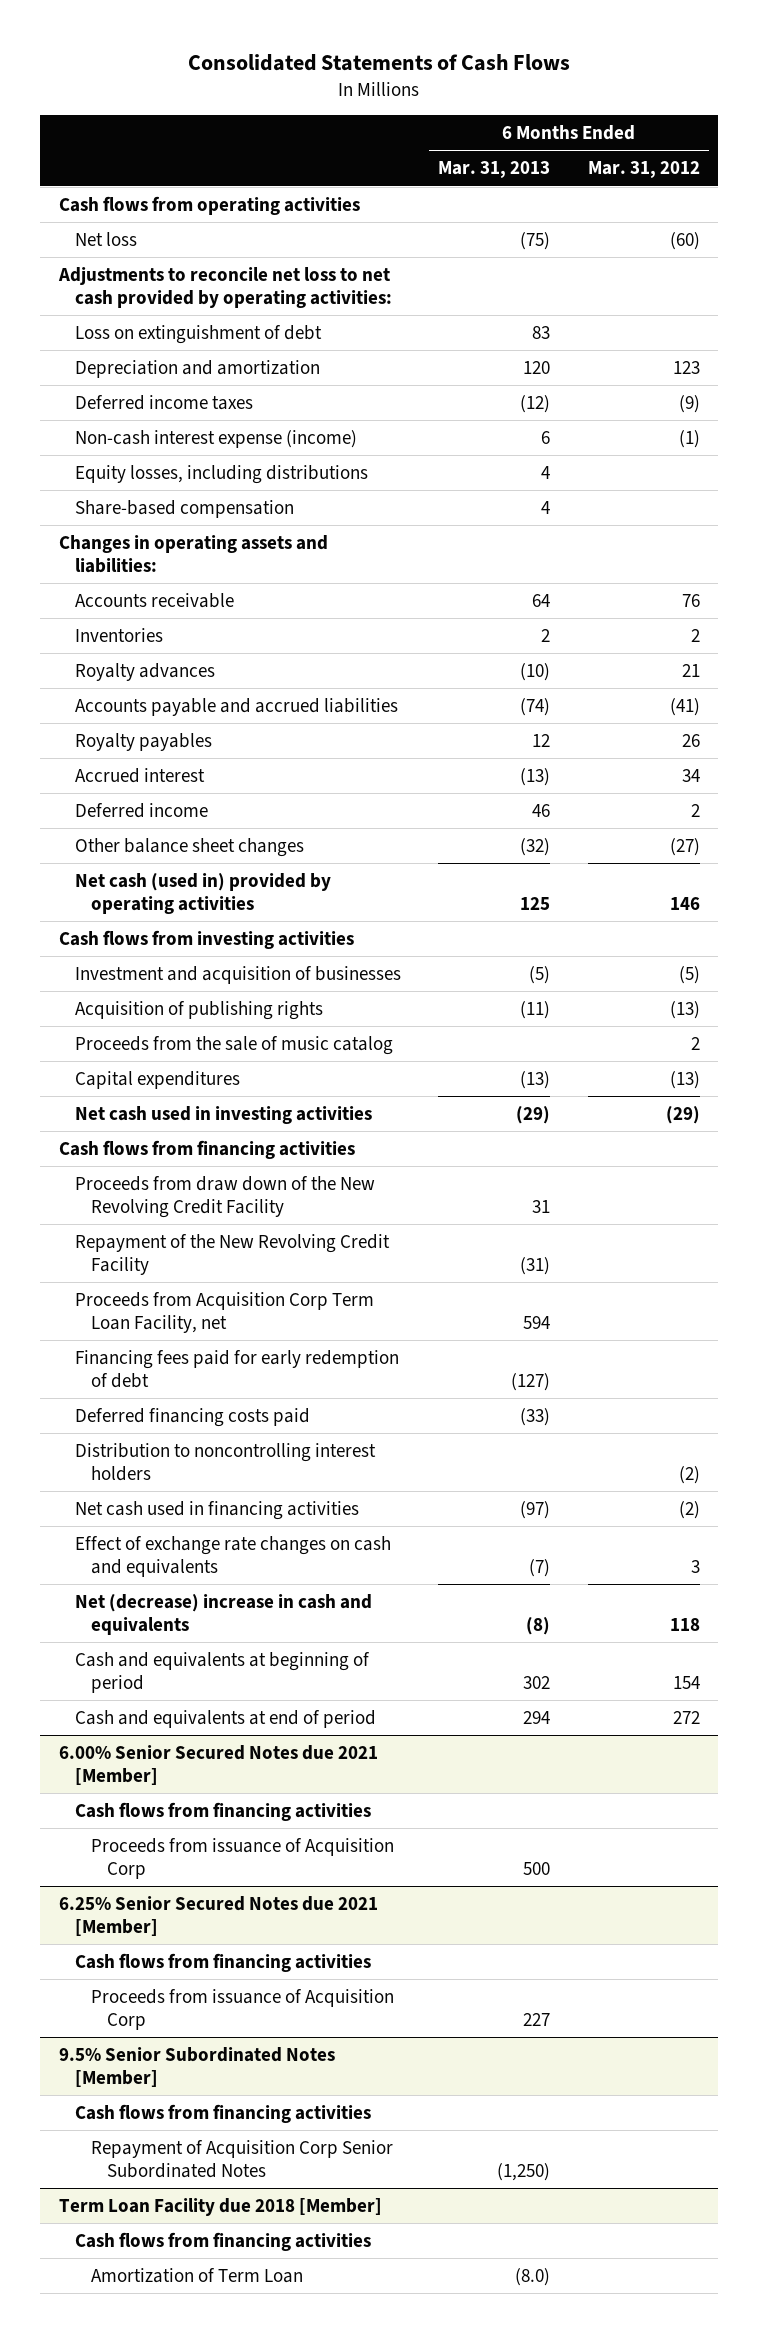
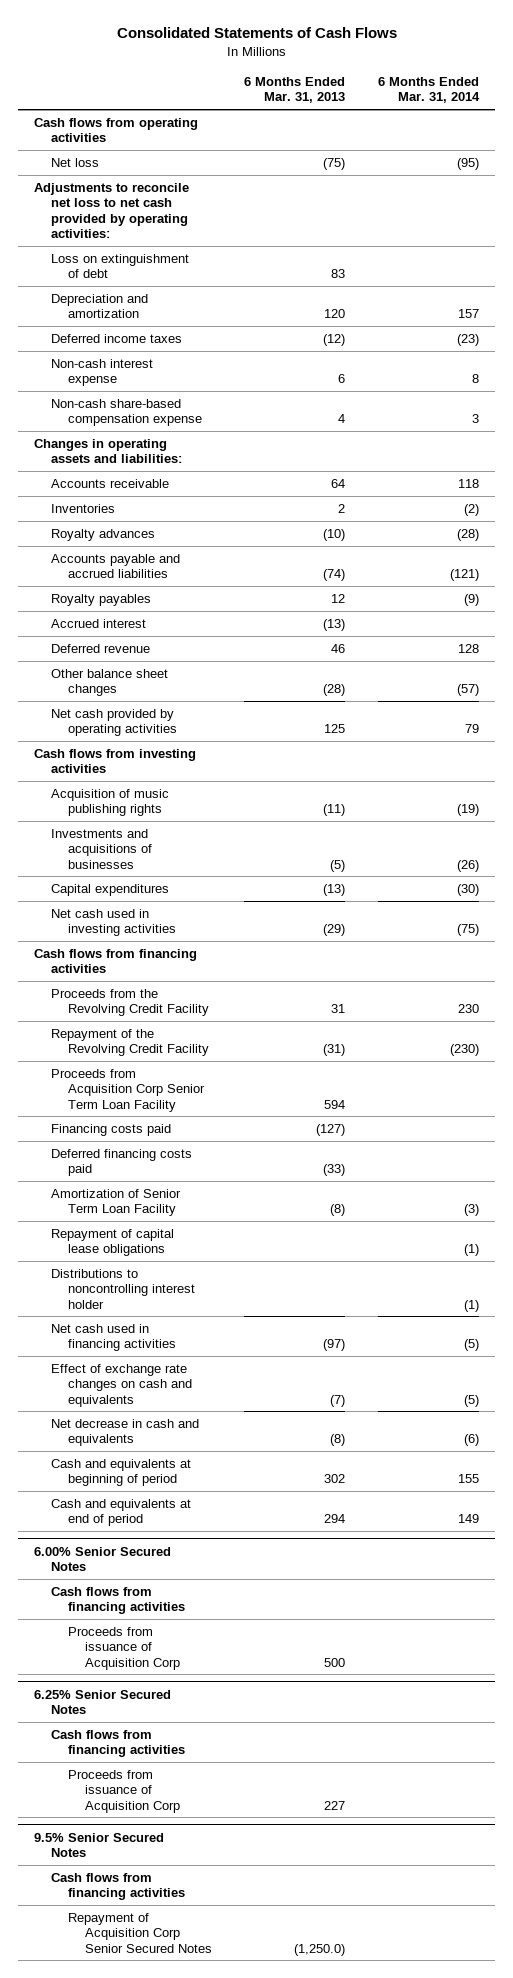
- | 6 Months Ended Mar. 31, 2013 | 6 Months Ended Mar. 31, 2012
+ | 6 Months Ended Mar. 31, 2013 | 6 Months Ended Mar. 31, 2014
- Non-cash interest expense (income) | 6 | (1)
- Equity losses, including distributions | 4 |
- Share-based compensation | 4 |
+ Non-cash interest expense | 6 | 8
+ Non-cash share-based compensation expense | 4 | 3
- Deferred income | 46 | 2
- Other balance sheet changes | (32) | (27)
- Net cash (used in) provided by operating activities | 125 | 146
+ Deferred revenue | 46 | 128
+ Other balance sheet changes | (28) | (57)
+ Net cash provided by operating activities | 125 | 79
- Investment and acquisition of businesses | (5) | (5)
- Acquisition of publishing rights | (11) | (13)
- Proceeds from the sale of music catalog | | 2
+ Acquisition of music publishing rights | (11) | (19)
+ Investments and acquisitions of businesses | (5) | (26)
- Proceeds from draw down of the New Revolving Credit Facility | 31 |
- Repayment of the New Revolving Credit Facility | (31) |
- Proceeds from Acquisition Corp Term Loan Facility, net | 594 |
- Financing fees paid for early redemption of debt | (127) |
+ Proceeds from the Revolving Credit Facility | 31 | 230
+ Repayment of the Revolving Credit Facility | (31) | (230)
+ Proceeds from Acquisition Corp Senior Term Loan Facility | 594 |
+ Financing costs paid | (127) |
- Distribution to noncontrolling interest holders | | (2)
+ Amortization of Senior Term Loan Facility | (8) | (3)
+ Repayment of capital lease obligations | | (1)
+ Distributions to noncontrolling interest holder | | (1)
- Net (decrease) increase in cash and equivalents | (8) | 118
+ Net decrease in cash and equivalents | (8) | (6)
- 6.00% Senior Secured Notes due 2021 [Member]
+ 6.00% Senior Secured Notes
- 6.25% Senior Secured Notes due 2021 [Member]
+ 6.25% Senior Secured Notes
- 9.5% Senior Subordinated Notes [Member]
- Cash flows from financing activities
- Repayment of Acquisition Corp Senior Subordinated Notes | (1,250) |
- Term Loan Facility due 2018 [Member]
+ 9.5% Senior Secured Notes
- Amortization of Term Loan | (8.0) |
+ Repayment of Acquisition Corp Senior Secured Notes | (1,250.0) |

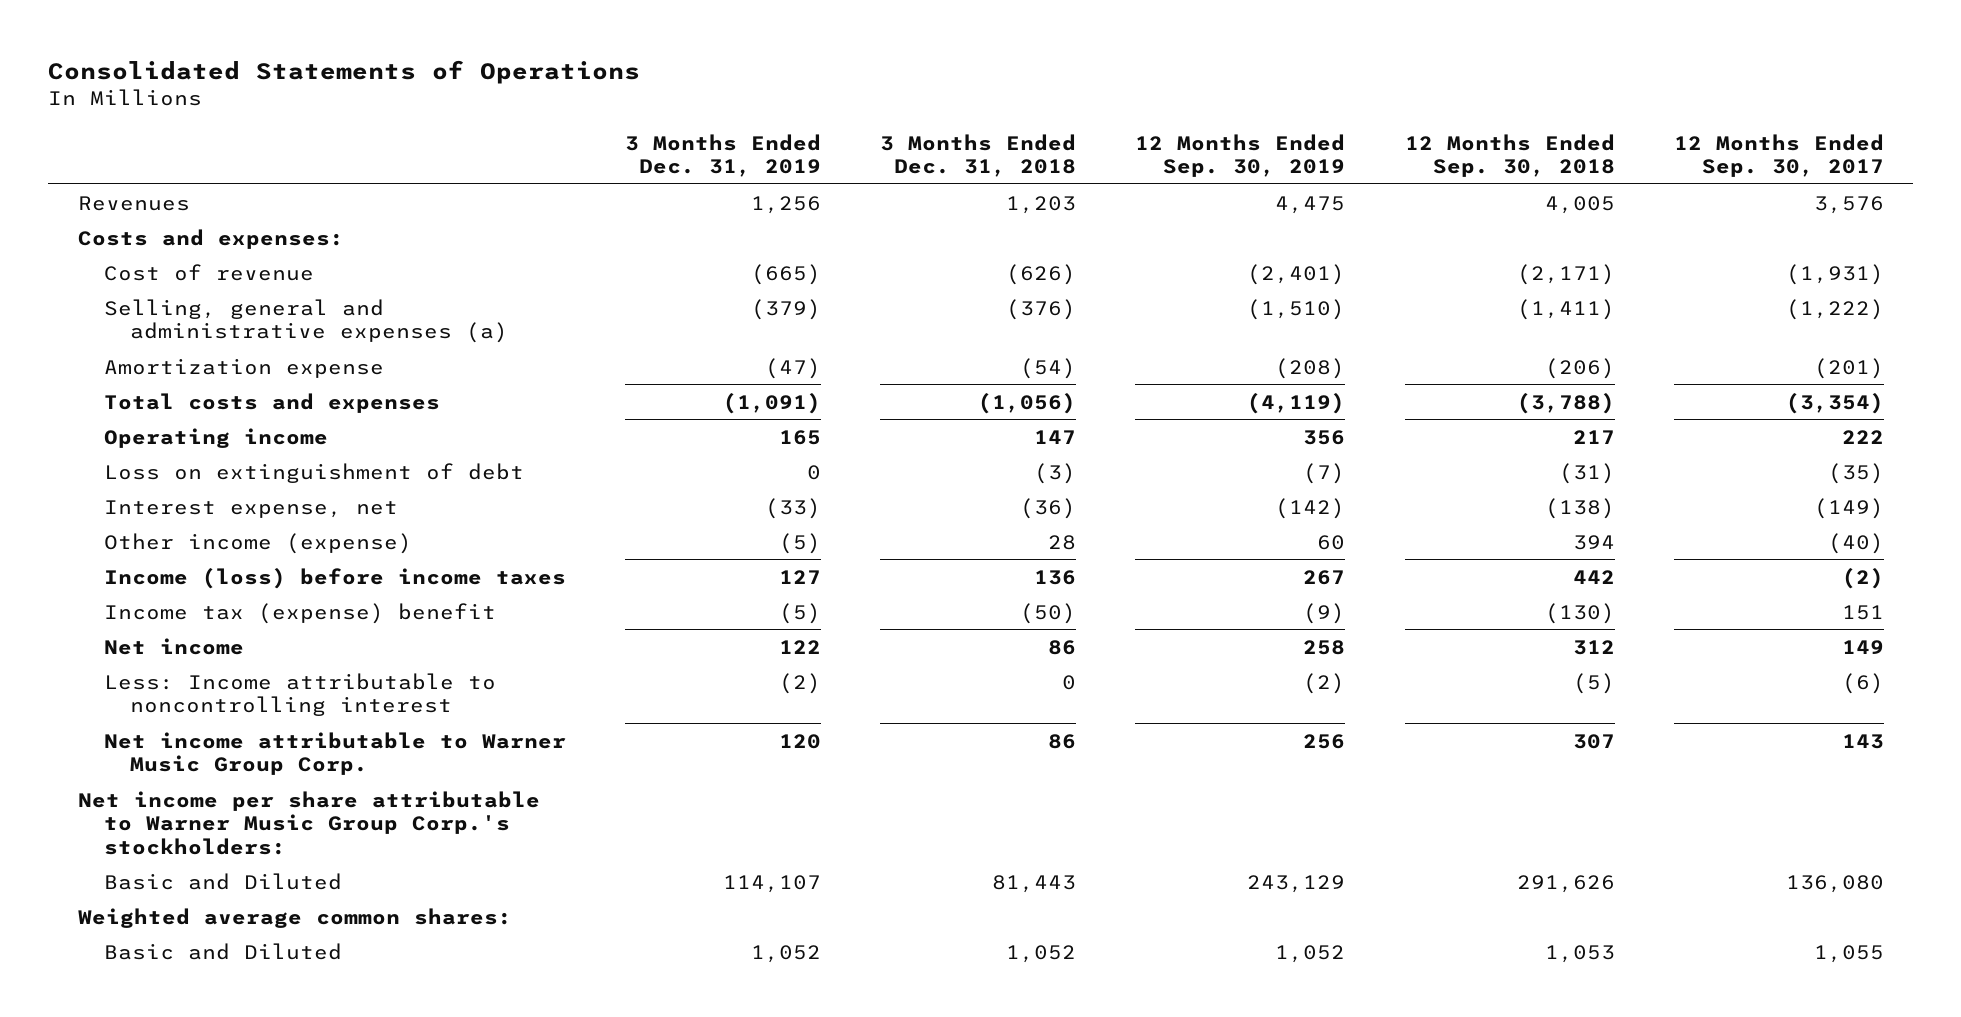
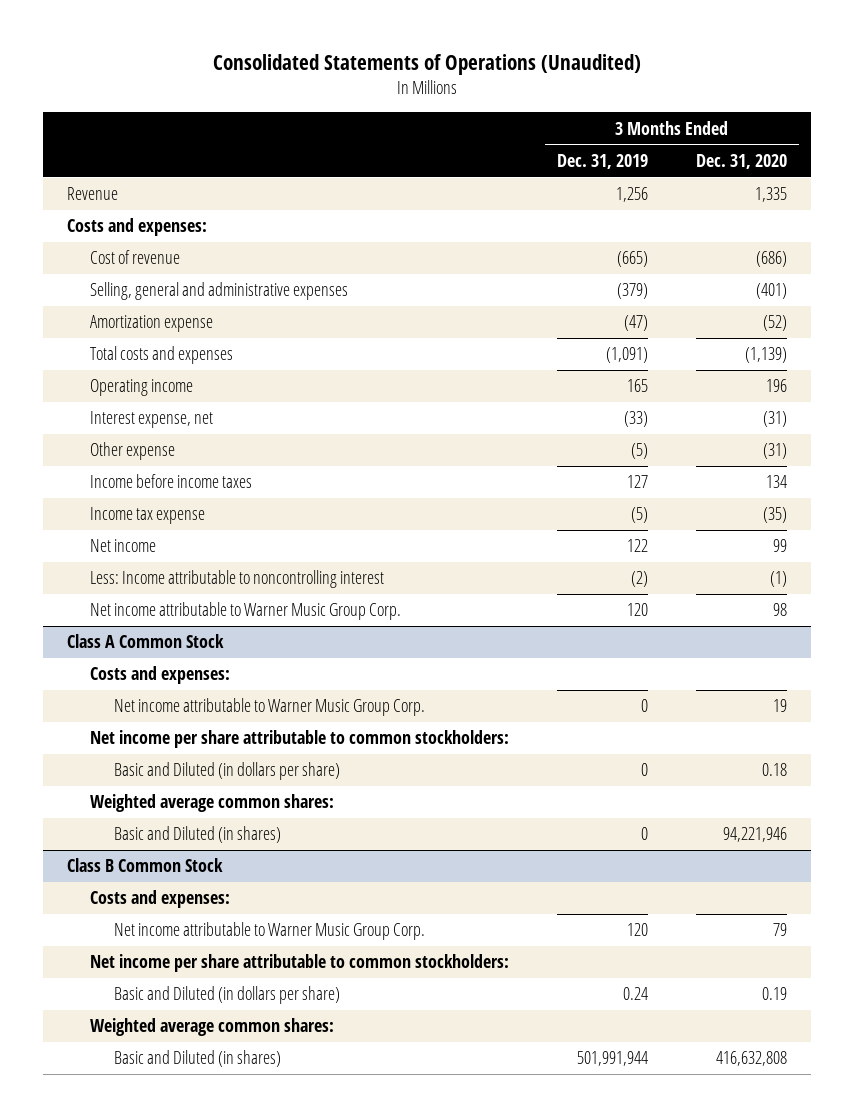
- Consolidated Statements of Operations
+ Consolidated Statements of Operations (Unaudited)
- | 3 Months Ended Dec. 31, 2019 | 3 Months Ended Dec. 31, 2018 | 12 Months Ended Sep. 30, 2019 | 12 Months Ended Sep. 30, 2018 | 12 Months Ended Sep. 30, 2017
+ | 3 Months Ended Dec. 31, 2019 | 3 Months Ended Dec. 31, 2020
- Revenues | 1,256 | 1,203 | 4,475 | 4,005 | 3,576
+ Revenue | 1,256 | 1,335
- Selling, general and administrative expenses (a) | (379) | (376) | (1,510) | (1,411) | (1,222)
+ Selling, general and administrative expenses | (379) | (401)
- Loss on extinguishment of debt | 0 | (3) | (7) | (31) | (35)
- Other income (expense) | (5) | 28 | 60 | 394 | (40)
- Income (loss) before income taxes | 127 | 136 | 267 | 442 | (2)
- Income tax (expense) benefit | (5) | (50) | (9) | (130) | 151
+ Other expense | (5) | (31)
+ Income before income taxes | 127 | 134
+ Income tax expense | (5) | (35)
- Net income per share attributable to Warner Music Group Corp.'s stockholders:
- Basic and Diluted | 114,107 | 81,443 | 243,129 | 291,626 | 136,080
+ Class A Common Stock
+ Costs and expenses:
+ Net income attributable to Warner Music Group Corp. | 0 | 19
+ Net income per share attributable to common stockholders:
+ Basic and Diluted (in dollars per share) | 0 | 0.18
- Basic and Diluted | 1,052 | 1,052 | 1,052 | 1,053 | 1,055
+ Basic and Diluted (in shares) | 0 | 94,221,946
+ Class B Common Stock
+ Costs and expenses:
+ Net income attributable to Warner Music Group Corp. | 120 | 79
+ Net income per share attributable to common stockholders:
+ Basic and Diluted (in dollars per share) | 0.24 | 0.19
+ Weighted average common shares:
+ Basic and Diluted (in shares) | 501,991,944 | 416,632,808

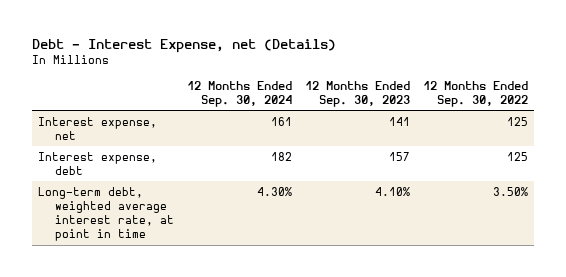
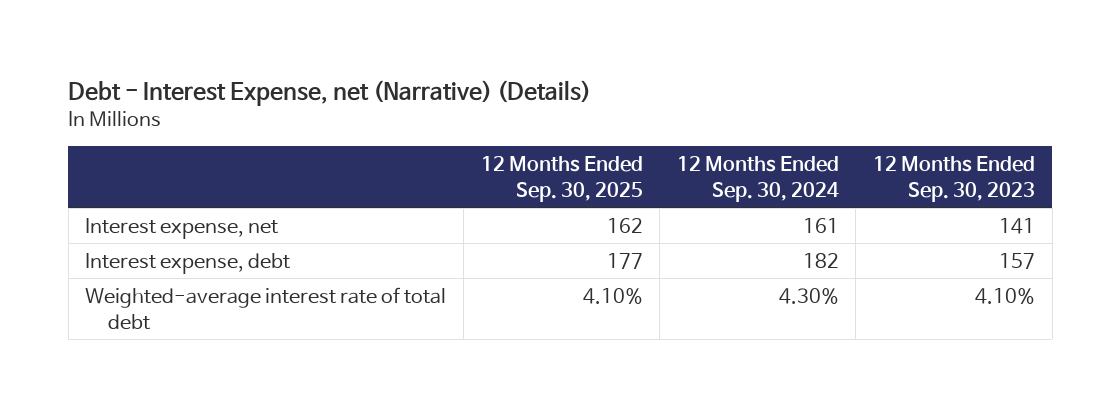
- Debt - Interest Expense, net (Details)
+ Debt - Interest Expense, net (Narrative) (Details)
- | 12 Months Ended Sep. 30, 2024 | 12 Months Ended Sep. 30, 2023 | 12 Months Ended Sep. 30, 2022
+ | 12 Months Ended Sep. 30, 2025 | 12 Months Ended Sep. 30, 2024 | 12 Months Ended Sep. 30, 2023
- Long-term debt, weighted average interest rate, at point in time | 4.30% | 4.10% | 3.50%
+ Weighted-average interest rate of total debt | 4.10% | 4.30% | 4.10%

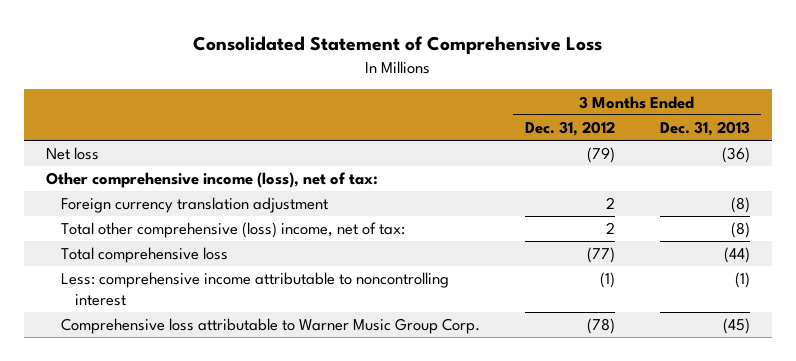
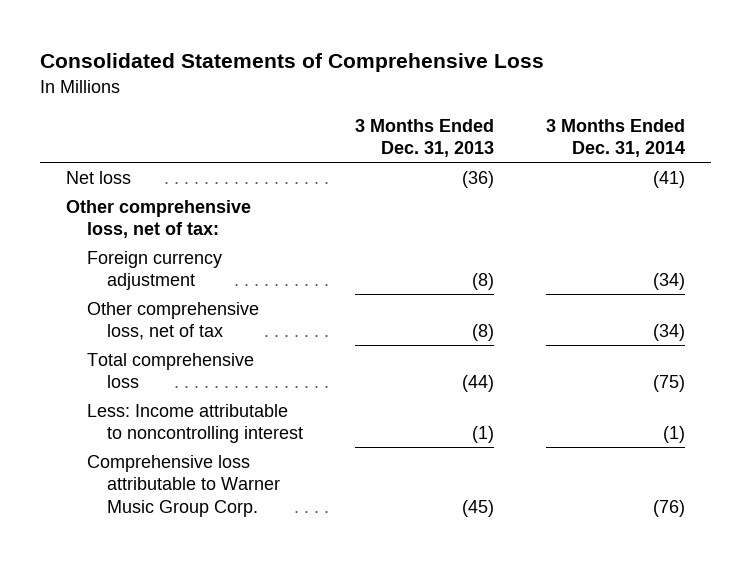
- Consolidated Statement of Comprehensive Loss
+ Consolidated Statements of Comprehensive Loss
- | 3 Months Ended Dec. 31, 2012 | 3 Months Ended Dec. 31, 2013
+ | 3 Months Ended Dec. 31, 2013 | 3 Months Ended Dec. 31, 2014
- Other comprehensive income (loss), net of tax:
- Foreign currency translation adjustment | 2 | (8)
- Total other comprehensive (loss) income, net of tax: | 2 | (8)
+ Other comprehensive loss, net of tax:
+ Foreign currency adjustment | (8) | (34)
+ Other comprehensive loss, net of tax | (8) | (34)
- Less: comprehensive income attributable to noncontrolling interest | (1) | (1)
+ Less: Income attributable to noncontrolling interest | (1) | (1)

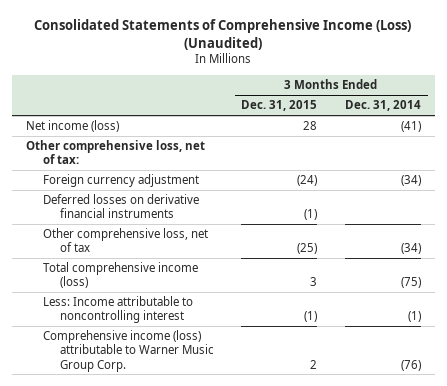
- Consolidated Statements of Comprehensive Loss
+ Consolidated Statements of Comprehensive Income (Loss) (Unaudited)
- | 3 Months Ended Dec. 31, 2013 | 3 Months Ended Dec. 31, 2014
+ | 3 Months Ended Dec. 31, 2015 | 3 Months Ended Dec. 31, 2014
- Net loss | (36) | (41)
+ Net income (loss) | 28 | (41)
+ Deferred losses on derivative financial instruments | (1) |
- Total comprehensive loss | (44) | (75)
+ Total comprehensive income (loss) | 3 | (75)
- Comprehensive loss attributable to Warner Music Group Corp. | (45) | (76)
+ Comprehensive income (loss) attributable to Warner Music Group Corp. | 2 | (76)

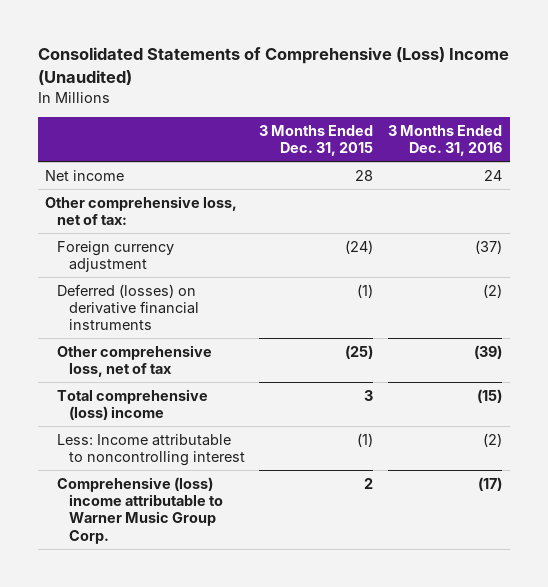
- Consolidated Statements of Comprehensive Income (Loss) (Unaudited)
+ Consolidated Statements of Comprehensive (Loss) Income (Unaudited)
- | 3 Months Ended Dec. 31, 2015 | 3 Months Ended Dec. 31, 2014
+ | 3 Months Ended Dec. 31, 2015 | 3 Months Ended Dec. 31, 2016
- Net income (loss) | 28 | (41)
+ Net income | 28 | 24
- Deferred losses on derivative financial instruments | (1) |
+ Deferred (losses) on derivative financial instruments | (1) | (2)
- Total comprehensive income (loss) | 3 | (75)
+ Total comprehensive (loss) income | 3 | (15)
- Comprehensive income (loss) attributable to Warner Music Group Corp. | 2 | (76)
+ Comprehensive (loss) income attributable to Warner Music Group Corp. | 2 | (17)

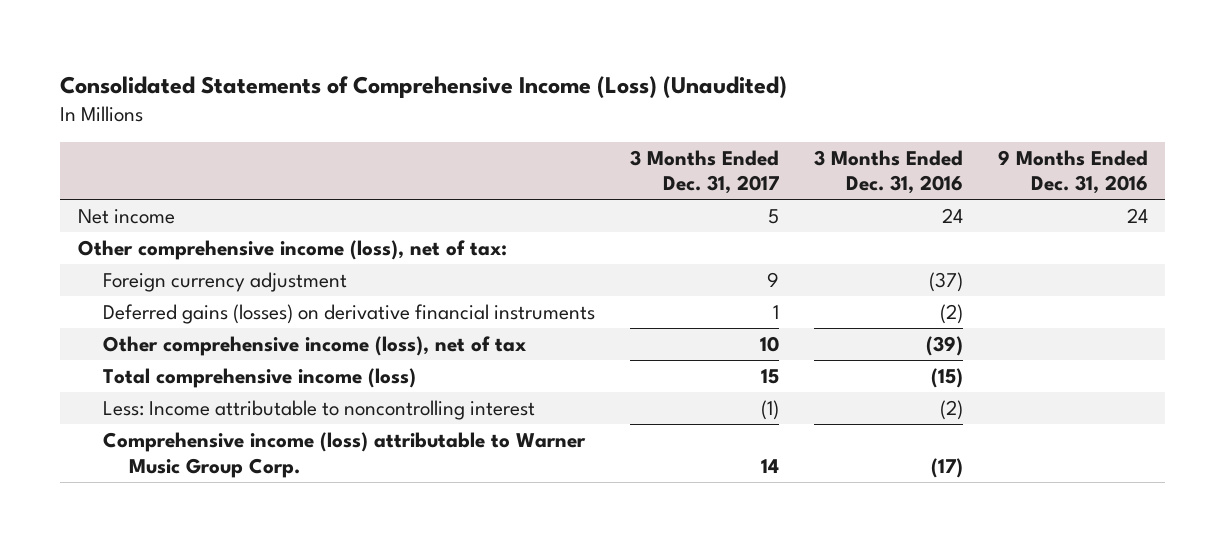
- Consolidated Statements of Comprehensive (Loss) Income (Unaudited)
+ Consolidated Statements of Comprehensive Income (Loss) (Unaudited)
- | 3 Months Ended Dec. 31, 2015 | 3 Months Ended Dec. 31, 2016
+ | 3 Months Ended Dec. 31, 2017 | 3 Months Ended Dec. 31, 2016 | 9 Months Ended Dec. 31, 2016
- Other comprehensive loss, net of tax:
+ Other comprehensive income (loss), net of tax:
- Deferred (losses) on derivative financial instruments | (1) | (2)
- Other comprehensive loss, net of tax | (25) | (39)
- Total comprehensive (loss) income | 3 | (15)
+ Deferred gains (losses) on derivative financial instruments | 1 | (2) |
+ Other comprehensive income (loss), net of tax | 10 | (39) |
+ Total comprehensive income (loss) | 15 | (15) |
- Comprehensive (loss) income attributable to Warner Music Group Corp. | 2 | (17)
+ Comprehensive income (loss) attributable to Warner Music Group Corp. | 14 | (17) |

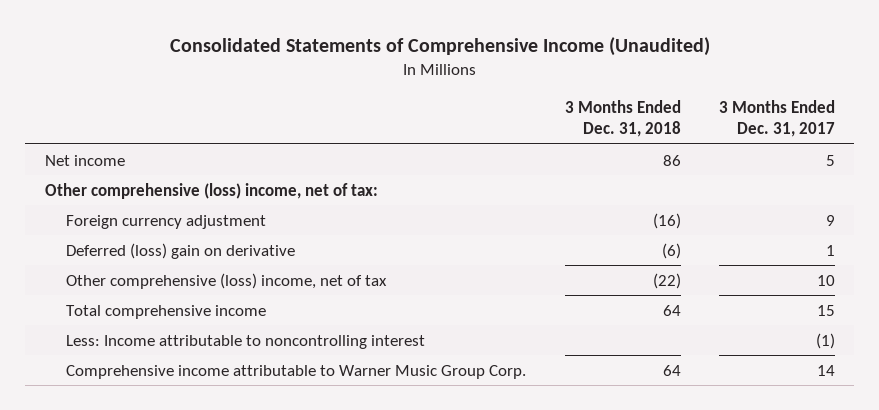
- Consolidated Statements of Comprehensive Income (Loss) (Unaudited)
+ Consolidated Statements of Comprehensive Income (Unaudited)
- | 3 Months Ended Dec. 31, 2017 | 3 Months Ended Dec. 31, 2016 | 9 Months Ended Dec. 31, 2016
+ | 3 Months Ended Dec. 31, 2018 | 3 Months Ended Dec. 31, 2017
- Other comprehensive income (loss), net of tax:
+ Other comprehensive (loss) income, net of tax:
- Deferred gains (losses) on derivative financial instruments | 1 | (2) |
- Other comprehensive income (loss), net of tax | 10 | (39) |
- Total comprehensive income (loss) | 15 | (15) |
+ Deferred (loss) gain on derivative | (6) | 1
+ Other comprehensive (loss) income, net of tax | (22) | 10
+ Total comprehensive income | 64 | 15
- Comprehensive income (loss) attributable to Warner Music Group Corp. | 14 | (17) |
+ Comprehensive income attributable to Warner Music Group Corp. | 64 | 14

